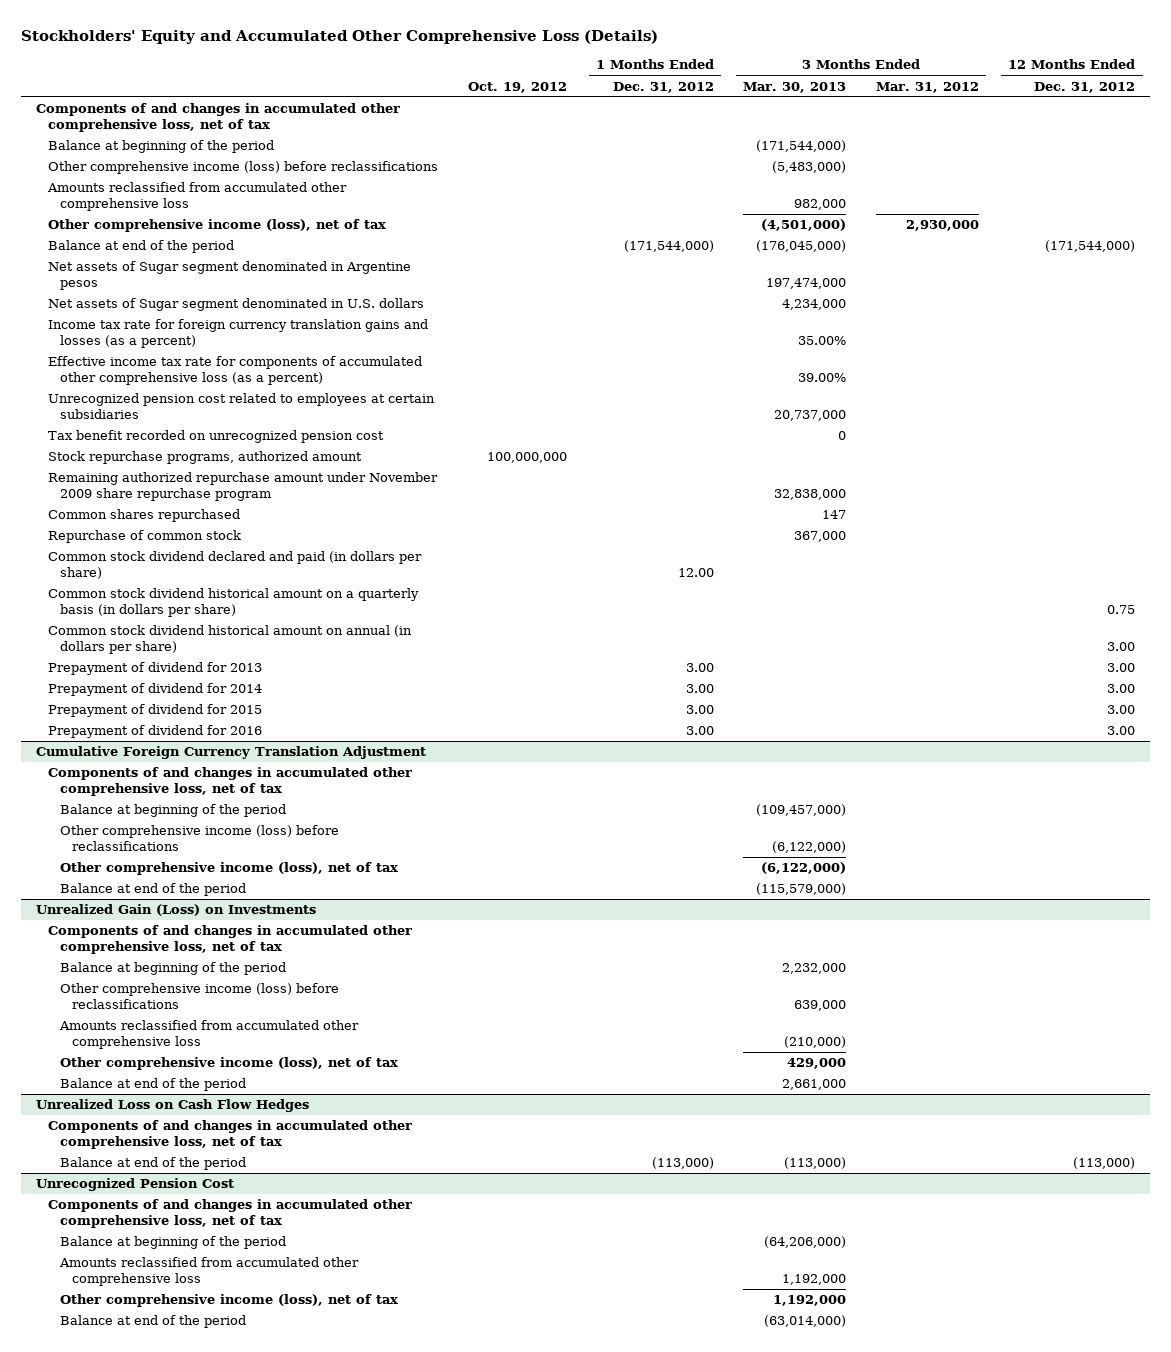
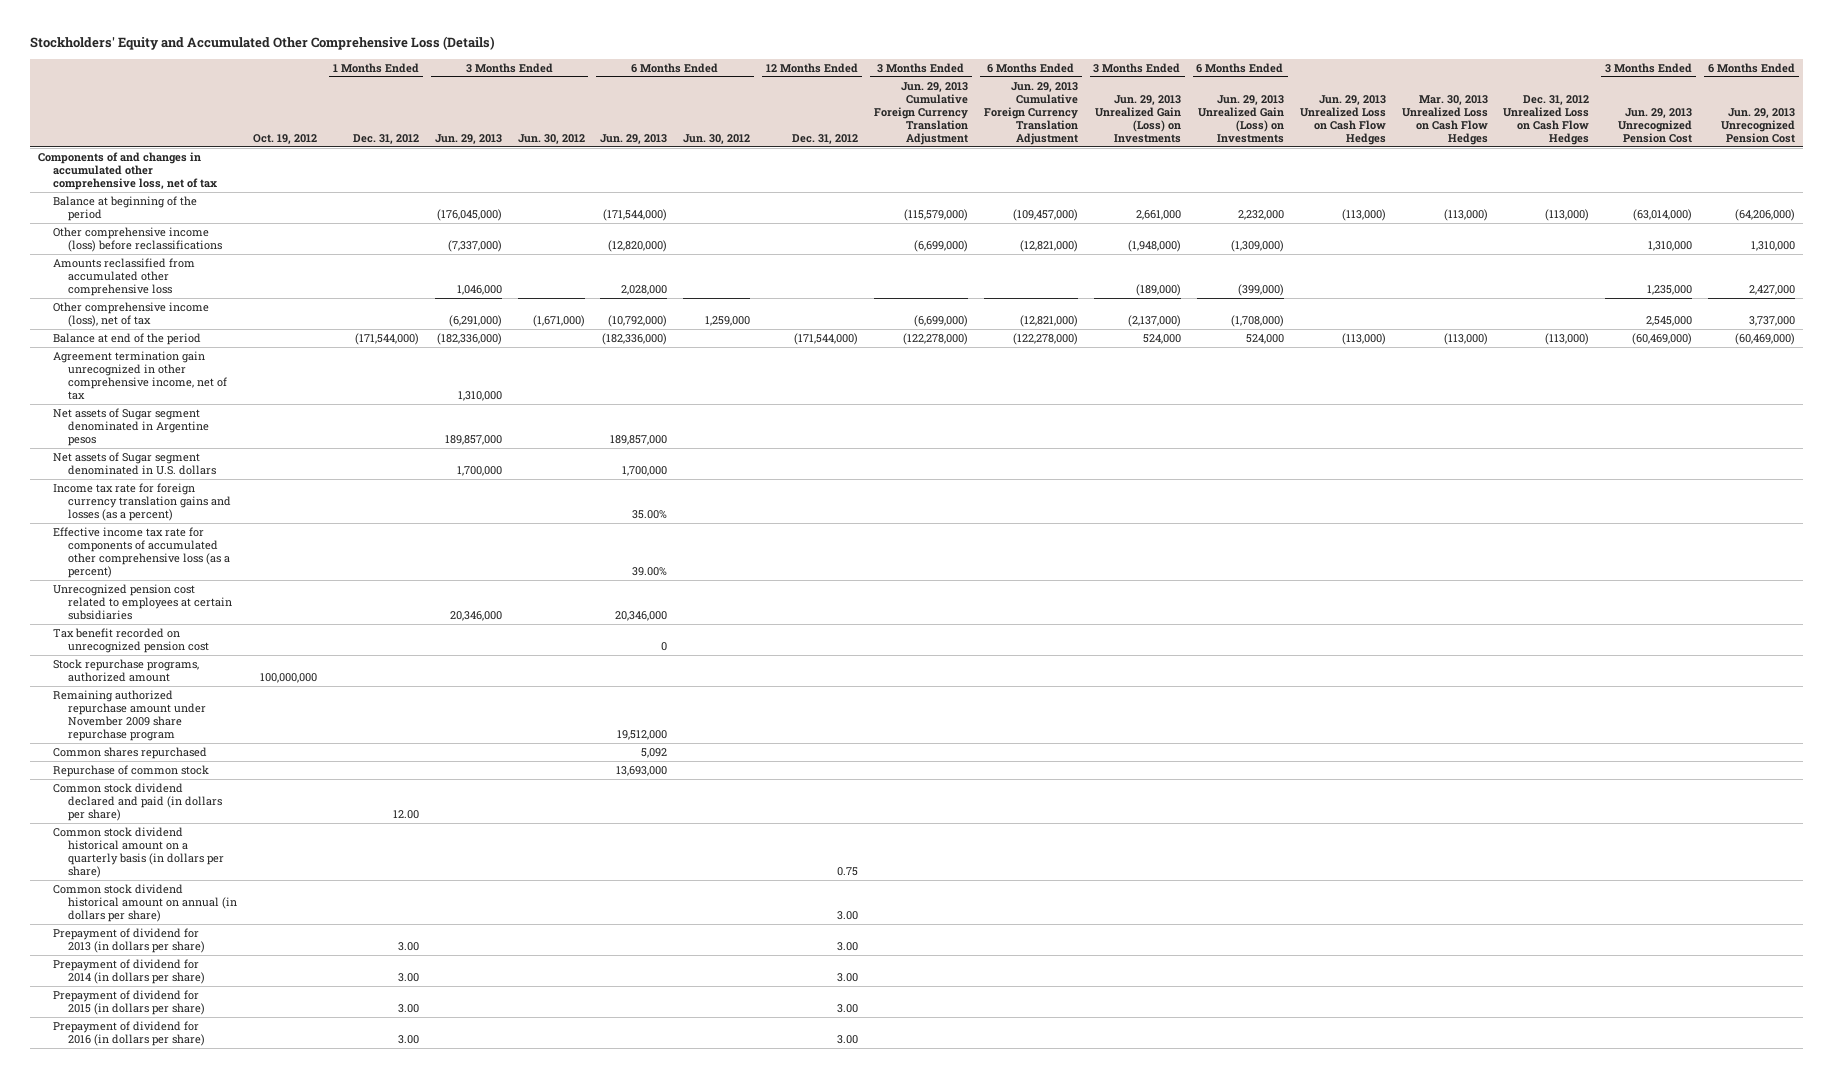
- | Oct. 19, 2012 | 1 Months Ended Dec. 31, 2012 | 3 Months Ended Mar. 30, 2013 | 3 Months Ended Mar. 31, 2012 | 12 Months Ended Dec. 31, 2012
+ | Oct. 19, 2012 | 1 Months Ended Dec. 31, 2012 | 3 Months Ended Jun. 29, 2013 | 3 Months Ended Jun. 30, 2012 | 6 Months Ended Jun. 29, 2013 | 6 Months Ended Jun. 30, 2012 | 12 Months Ended Dec. 31, 2012 | 3 Months Ended Jun. 29, 2013 Cumulative Foreign Currency Translation Adjustment | 6 Months Ended Jun. 29, 2013 Cumulative Foreign Currency Translation Adjustment | 3 Months Ended Jun. 29, 2013 Unrealized Gain (Loss) on Investments | 6 Months Ended Jun. 29, 2013 Unrealized Gain (Loss) on Investments | Jun. 29, 2013 Unrealized Loss on Cash Flow Hedges | Mar. 30, 2013 Unrealized Loss on Cash Flow Hedges | Dec. 31, 2012 Unrealized Loss on Cash Flow Hedges | 3 Months Ended Jun. 29, 2013 Unrecognized Pension Cost | 6 Months Ended Jun. 29, 2013 Unrecognized Pension Cost
+ Agreement termination gain unrecognized in other comprehensive income, net of tax | | | 1,310,000 | | | | | | | | | | | | |
- Prepayment of dividend for 2013 | | 3.00 | | | 3.00
- Prepayment of dividend for 2014 | | 3.00 | | | 3.00
- Prepayment of dividend for 2015 | | 3.00 | | | 3.00
- Prepayment of dividend for 2016 | | 3.00 | | | 3.00
- Cumulative Foreign Currency Translation Adjustment
- Components of and changes in accumulated other comprehensive loss, net of tax
- Balance at beginning of the period | | | (109,457,000) | |
- Other comprehensive income (loss) before reclassifications | | | (6,122,000) | |
- Other comprehensive income (loss), net of tax | | | (6,122,000) | |
- Balance at end of the period | | | (115,579,000) | |
- Unrealized Gain (Loss) on Investments
- Components of and changes in accumulated other comprehensive loss, net of tax
- Balance at beginning of the period | | | 2,232,000 | |
- Other comprehensive income (loss) before reclassifications | | | 639,000 | |
- Amounts reclassified from accumulated other comprehensive loss | | | (210,000) | |
- Other comprehensive income (loss), net of tax | | | 429,000 | |
- Balance at end of the period | | | 2,661,000 | |
- Unrealized Loss on Cash Flow Hedges
- Components of and changes in accumulated other comprehensive loss, net of tax
- Balance at end of the period | | (113,000) | (113,000) | | (113,000)
- Unrecognized Pension Cost
- Components of and changes in accumulated other comprehensive loss, net of tax
- Balance at beginning of the period | | | (64,206,000) | |
- Amounts reclassified from accumulated other comprehensive loss | | | 1,192,000 | |
- Other comprehensive income (loss), net of tax | | | 1,192,000 | |
- Balance at end of the period | | | (63,014,000) | |
+ Prepayment of dividend for 2013 (in dollars per share) | | 3.00 | | | | | 3.00 | | | | | | | | |
+ Prepayment of dividend for 2014 (in dollars per share) | | 3.00 | | | | | 3.00 | | | | | | | | |
+ Prepayment of dividend for 2015 (in dollars per share) | | 3.00 | | | | | 3.00 | | | | | | | | |
+ Prepayment of dividend for 2016 (in dollars per share) | | 3.00 | | | | | 3.00 | | | | | | | | |

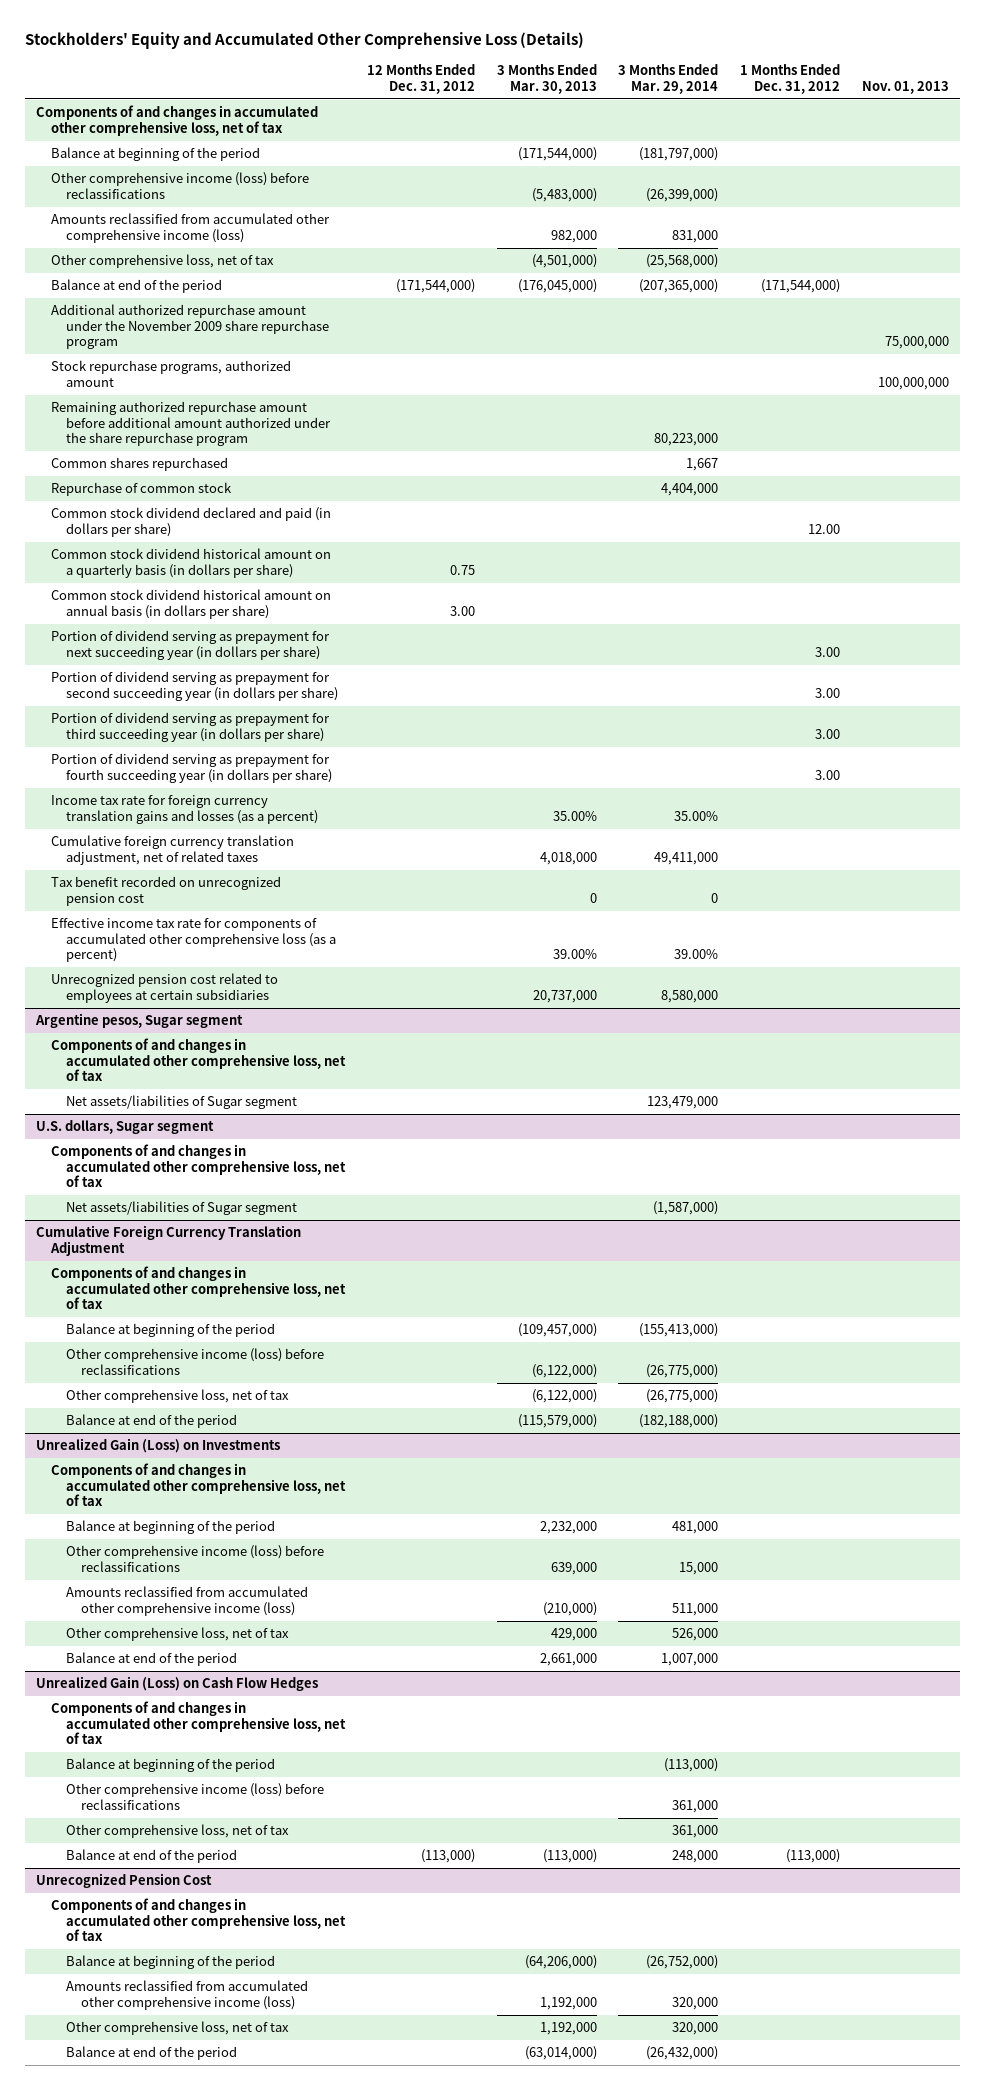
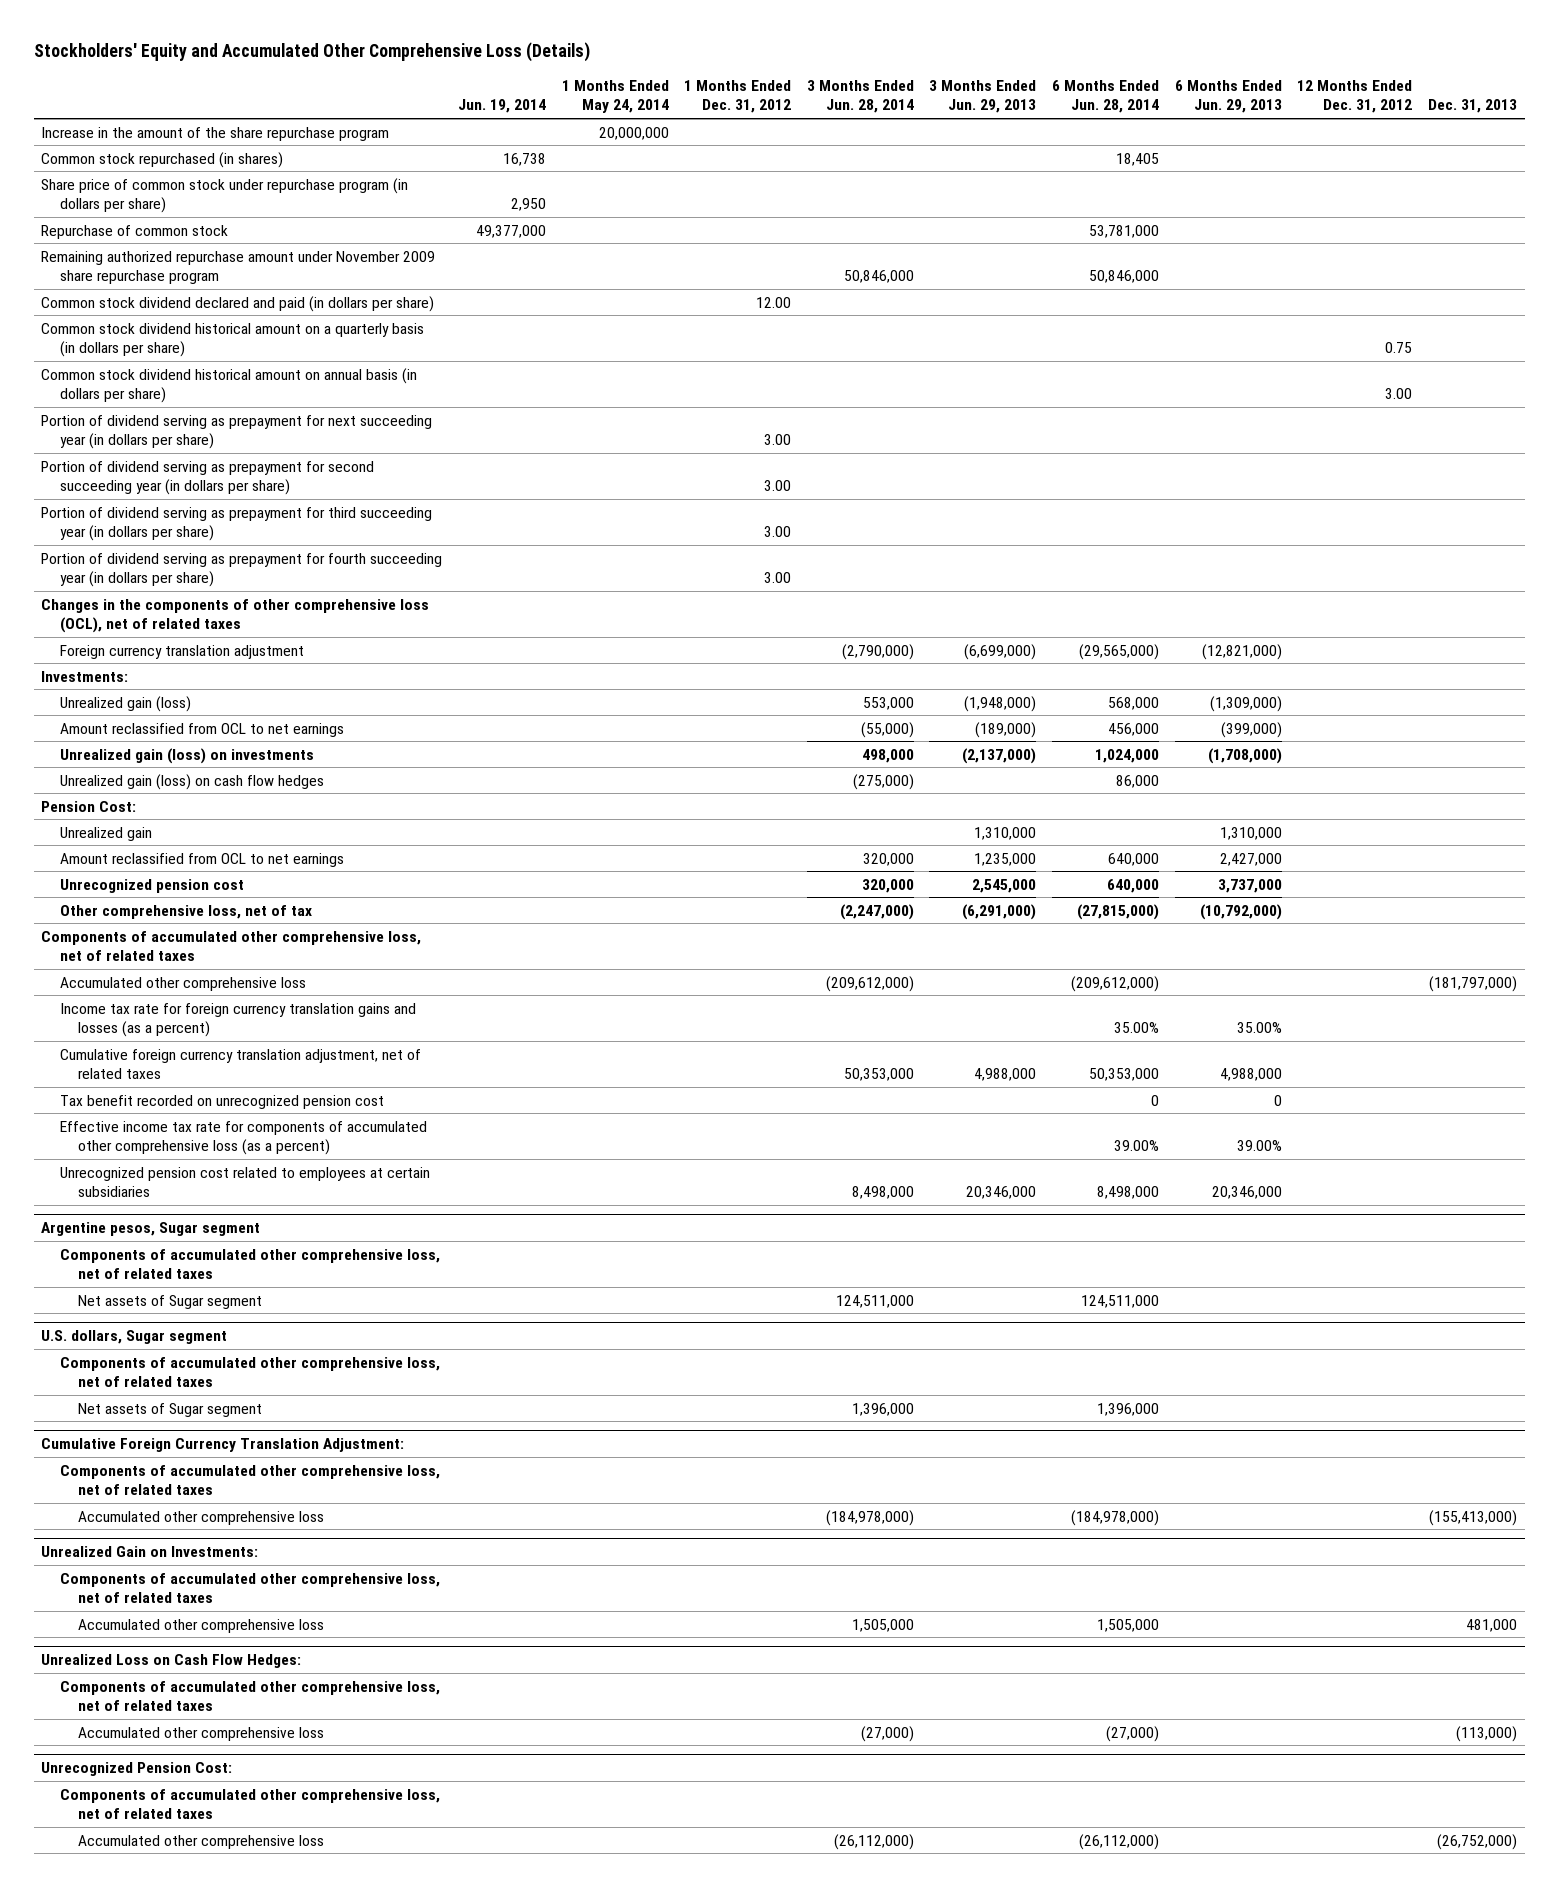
- | 12 Months Ended Dec. 31, 2012 | 3 Months Ended Mar. 30, 2013 | 3 Months Ended Mar. 29, 2014 | 1 Months Ended Dec. 31, 2012 | Nov. 01, 2013
+ | Jun. 19, 2014 | 1 Months Ended May 24, 2014 | 1 Months Ended Dec. 31, 2012 | 3 Months Ended Jun. 28, 2014 | 3 Months Ended Jun. 29, 2013 | 6 Months Ended Jun. 28, 2014 | 6 Months Ended Jun. 29, 2013 | 12 Months Ended Dec. 31, 2012 | Dec. 31, 2013
- Components of and changes in accumulated other comprehensive loss, net of tax
- Balance at beginning of the period | | (171,544,000) | (181,797,000) | |
- Other comprehensive income (loss) before reclassifications | | (5,483,000) | (26,399,000) | |
- Amounts reclassified from accumulated other comprehensive income (loss) | | 982,000 | 831,000 | |
- Balance at end of the period | (171,544,000) | (176,045,000) | (207,365,000) | (171,544,000) |
- Additional authorized repurchase amount under the November 2009 share repurchase program | | | | | 75,000,000
- Stock repurchase programs, authorized amount | | | | | 100,000,000
- Remaining authorized repurchase amount before additional amount authorized under the share repurchase program | | | 80,223,000 | |
- Common shares repurchased | | | 1,667 | |
+ Increase in the amount of the share repurchase program | | 20,000,000 | | | | | | |
+ Common stock repurchased (in shares) | 16,738 | | | | | 18,405 | | |
+ Share price of common stock under repurchase program (in dollars per share) | 2,950 | | | | | | | |
+ Remaining authorized repurchase amount under November 2009 share repurchase program | | | | 50,846,000 | | 50,846,000 | | |
+ Changes in the components of other comprehensive loss (OCL), net of related taxes
+ Foreign currency translation adjustment | | | | (2,790,000) | (6,699,000) | (29,565,000) | (12,821,000) | |
+ Investments:
+ Unrealized gain (loss) | | | | 553,000 | (1,948,000) | 568,000 | (1,309,000) | |
+ Amount reclassified from OCL to net earnings | | | | (55,000) | (189,000) | 456,000 | (399,000) | |
+ Unrealized gain (loss) on investments | | | | 498,000 | (2,137,000) | 1,024,000 | (1,708,000) | |
+ Unrealized gain (loss) on cash flow hedges | | | | (275,000) | | 86,000 | | |
+ Pension Cost:
+ Unrealized gain | | | | | 1,310,000 | | 1,310,000 | |
+ Amount reclassified from OCL to net earnings | | | | 320,000 | 1,235,000 | 640,000 | 2,427,000 | |
+ Unrecognized pension cost | | | | 320,000 | 2,545,000 | 640,000 | 3,737,000 | |
moved down: Other comprehensive loss, net of tax | | | | (2,247,000) | (6,291,000) | (27,815,000) | (10,792,000) | |
+ Components of accumulated other comprehensive loss, net of related taxes
+ Accumulated other comprehensive loss | | | | (209,612,000) | | (209,612,000) | | | (181,797,000)
@ Argentine pesos, Sugar segment
- Components of and changes in accumulated other comprehensive loss, net of tax
- Net assets/liabilities of Sugar segment | | | 123,479,000 | |
+ Components of accumulated other comprehensive loss, net of related taxes
+ Net assets of Sugar segment | | | | 124,511,000 | | 124,511,000 | | |
@ U.S. dollars, Sugar segment
- Components of and changes in accumulated other comprehensive loss, net of tax
- Net assets/liabilities of Sugar segment | | | (1,587,000) | |
- Cumulative Foreign Currency Translation Adjustment
- Components of and changes in accumulated other comprehensive loss, net of tax
- Balance at beginning of the period | | (109,457,000) | (155,413,000) | |
- Other comprehensive income (loss) before reclassifications | | (6,122,000) | (26,775,000) | |
- Other comprehensive loss, net of tax | | (6,122,000) | (26,775,000) | |
- Balance at end of the period | | (115,579,000) | (182,188,000) | |
- Unrealized Gain (Loss) on Investments
- Components of and changes in accumulated other comprehensive loss, net of tax
- Balance at beginning of the period | | 2,232,000 | 481,000 | |
- Other comprehensive income (loss) before reclassifications | | 639,000 | 15,000 | |
- Amounts reclassified from accumulated other comprehensive income (loss) | | (210,000) | 511,000 | |
- Other comprehensive loss, net of tax | | 429,000 | 526,000 | |
- Balance at end of the period | | 2,661,000 | 1,007,000 | |
- Unrealized Gain (Loss) on Cash Flow Hedges
- Components of and changes in accumulated other comprehensive loss, net of tax
- Balance at beginning of the period | | | (113,000) | |
- Other comprehensive income (loss) before reclassifications | | | 361,000 | |
- Other comprehensive loss, net of tax | | | 361,000 | |
- Balance at end of the period | (113,000) | (113,000) | 248,000 | (113,000) |
- Unrecognized Pension Cost
- Components of and changes in accumulated other comprehensive loss, net of tax
- Balance at beginning of the period | | (64,206,000) | (26,752,000) | |
- Amounts reclassified from accumulated other comprehensive income (loss) | | 1,192,000 | 320,000 | |
- Other comprehensive loss, net of tax | | 1,192,000 | 320,000 | |
- Balance at end of the period | | (63,014,000) | (26,432,000) | |
@ U.S. dollars, Sugar segment
+ Components of accumulated other comprehensive loss, net of related taxes
+ Net assets of Sugar segment | | | | 1,396,000 | | 1,396,000 | | |
+ Cumulative Foreign Currency Translation Adjustment:
+ Components of accumulated other comprehensive loss, net of related taxes
+ Accumulated other comprehensive loss | | | | (184,978,000) | | (184,978,000) | | | (155,413,000)
+ Unrealized Gain on Investments:
+ Components of accumulated other comprehensive loss, net of related taxes
+ Accumulated other comprehensive loss | | | | 1,505,000 | | 1,505,000 | | | 481,000
+ Unrealized Loss on Cash Flow Hedges:
+ Components of accumulated other comprehensive loss, net of related taxes
+ Accumulated other comprehensive loss | | | | (27,000) | | (27,000) | | | (113,000)
+ Unrecognized Pension Cost:
+ Components of accumulated other comprehensive loss, net of related taxes
+ Accumulated other comprehensive loss | | | | (26,112,000) | | (26,112,000) | | | (26,752,000)

